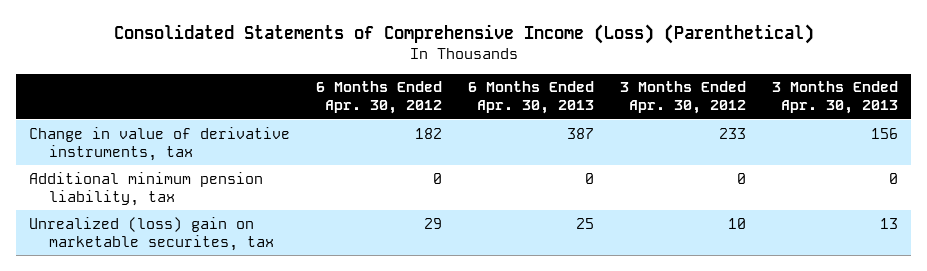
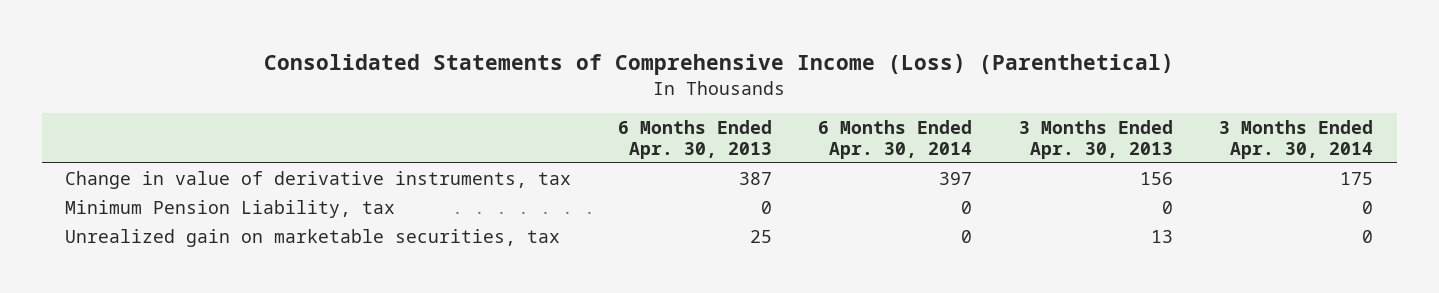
- | 6 Months Ended Apr. 30, 2012 | 6 Months Ended Apr. 30, 2013 | 3 Months Ended Apr. 30, 2012 | 3 Months Ended Apr. 30, 2013
+ | 6 Months Ended Apr. 30, 2013 | 6 Months Ended Apr. 30, 2014 | 3 Months Ended Apr. 30, 2013 | 3 Months Ended Apr. 30, 2014
- Additional minimum pension liability, tax | 0 | 0 | 0 | 0
- Unrealized (loss) gain on marketable securites, tax | 29 | 25 | 10 | 13
+ Minimum Pension Liability, tax | 0 | 0 | 0 | 0
+ Unrealized gain on marketable securities, tax | 25 | 0 | 13 | 0

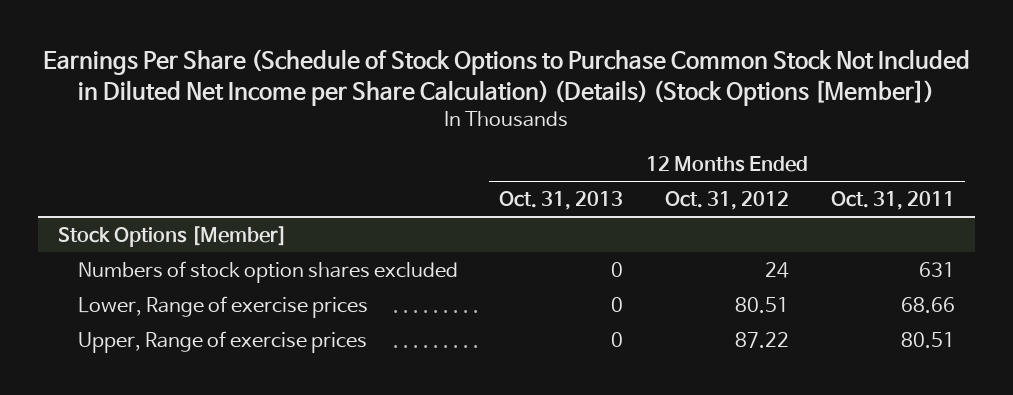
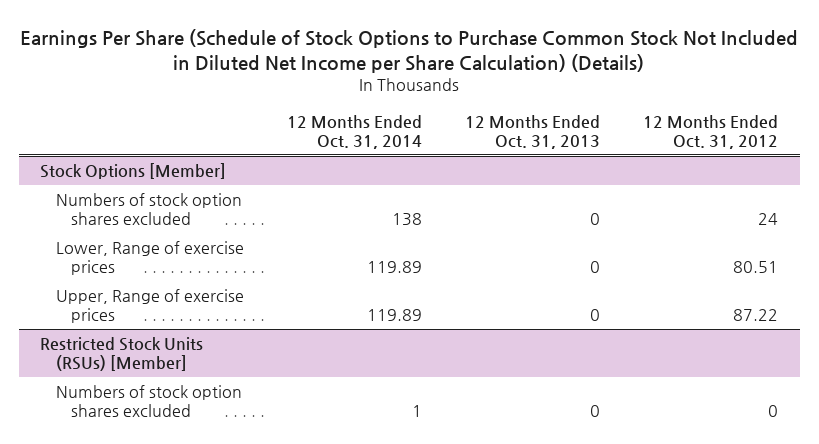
- Earnings Per Share (Schedule of Stock Options to Purchase Common Stock Not Included in Diluted Net Income per Share Calculation) (Details) (Stock Options [Member])
+ Earnings Per Share (Schedule of Stock Options to Purchase Common Stock Not Included in Diluted Net Income per Share Calculation) (Details)
- | 12 Months Ended Oct. 31, 2013 | 12 Months Ended Oct. 31, 2012 | 12 Months Ended Oct. 31, 2011
+ | 12 Months Ended Oct. 31, 2014 | 12 Months Ended Oct. 31, 2013 | 12 Months Ended Oct. 31, 2012
+ Restricted Stock Units (RSUs) [Member]
+ Numbers of stock option shares excluded | 1 | 0 | 0

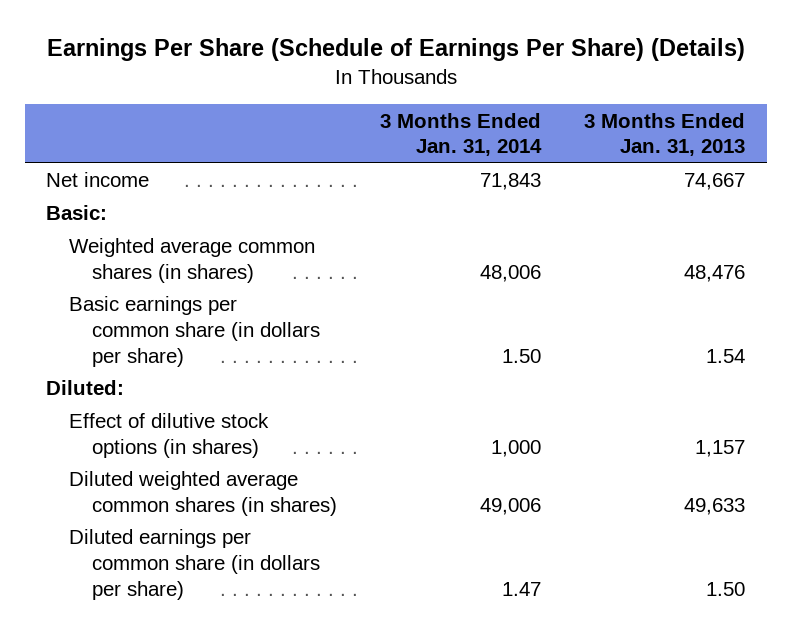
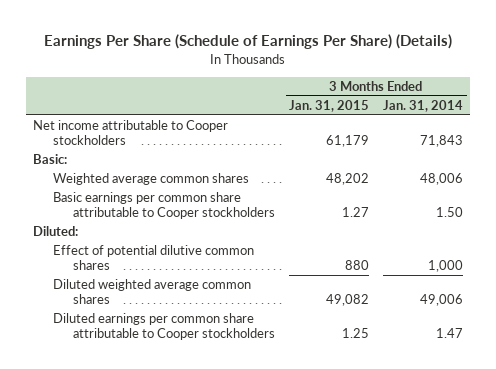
- | 3 Months Ended Jan. 31, 2014 | 3 Months Ended Jan. 31, 2013
+ | 3 Months Ended Jan. 31, 2015 | 3 Months Ended Jan. 31, 2014
- Net income | 71,843 | 74,667
+ Net income attributable to Cooper stockholders | 61,179 | 71,843
- Weighted average common shares (in shares) | 48,006 | 48,476
- Basic earnings per common share (in dollars per share) | 1.50 | 1.54
+ Weighted average common shares | 48,202 | 48,006
+ Basic earnings per common share attributable to Cooper stockholders | 1.27 | 1.50
- Effect of dilutive stock options (in shares) | 1,000 | 1,157
- Diluted weighted average common shares (in shares) | 49,006 | 49,633
- Diluted earnings per common share (in dollars per share) | 1.47 | 1.50
+ Effect of potential dilutive common shares | 880 | 1,000
+ Diluted weighted average common shares | 49,082 | 49,006
+ Diluted earnings per common share attributable to Cooper stockholders | 1.25 | 1.47

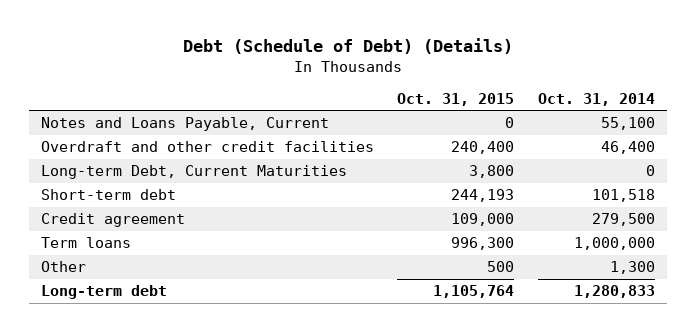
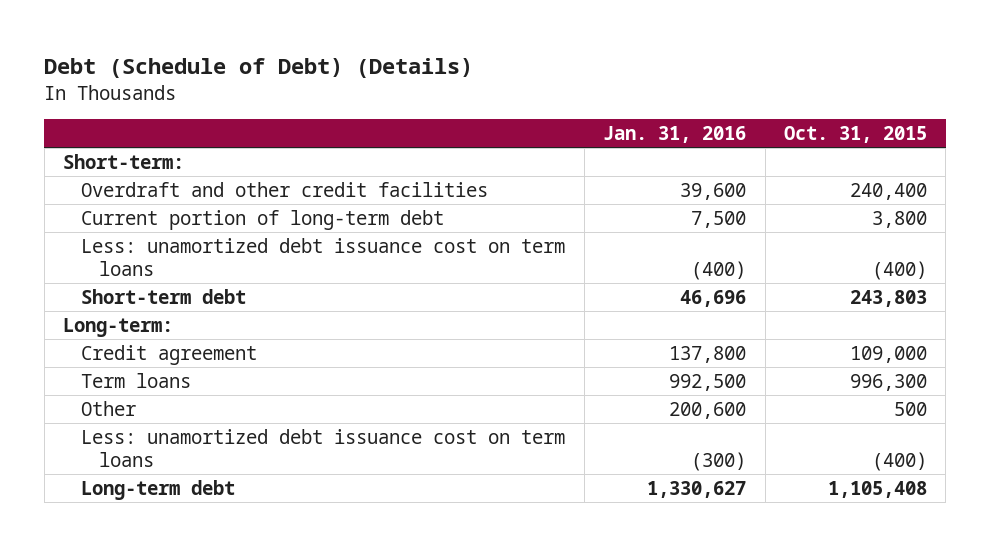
- | Oct. 31, 2015 | Oct. 31, 2014
+ | Jan. 31, 2016 | Oct. 31, 2015
- Notes and Loans Payable, Current | 0 | 55,100
+ Short-term:
- Long-term Debt, Current Maturities | 3,800 | 0
- Short-term debt | 244,193 | 101,518
+ Current portion of long-term debt | 7,500 | 3,800
+ Less: unamortized debt issuance cost on term loans | (400) | (400)
+ Short-term debt | 46,696 | 243,803
+ Long-term:
- Long-term debt | 1,105,764 | 1,280,833
+ Less: unamortized debt issuance cost on term loans | (300) | (400)
+ Long-term debt | 1,330,627 | 1,105,408

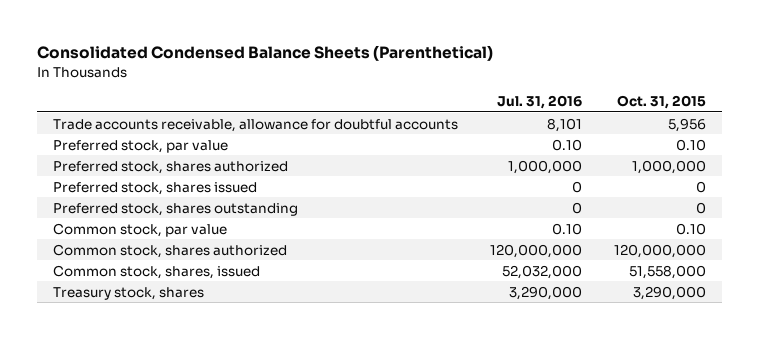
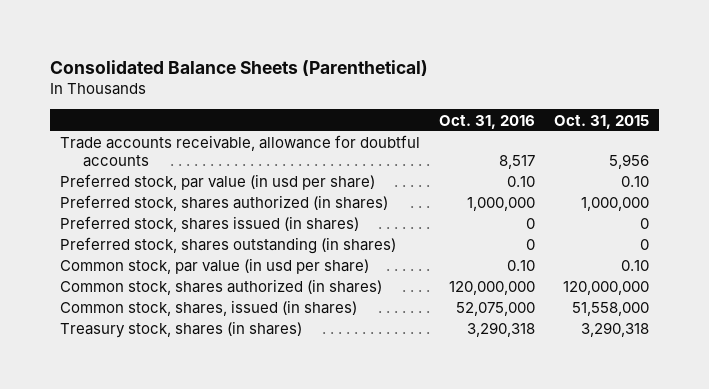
- Consolidated Condensed Balance Sheets (Parenthetical)
+ Consolidated Balance Sheets (Parenthetical)
- | Jul. 31, 2016 | Oct. 31, 2015
+ | Oct. 31, 2016 | Oct. 31, 2015
- Preferred stock, par value | 0.10 | 0.10
- Preferred stock, shares authorized | 1,000,000 | 1,000,000
- Preferred stock, shares issued | 0 | 0
- Preferred stock, shares outstanding | 0 | 0
- Common stock, par value | 0.10 | 0.10
- Common stock, shares authorized | 120,000,000 | 120,000,000
- Common stock, shares, issued | 52,032,000 | 51,558,000
- Treasury stock, shares | 3,290,000 | 3,290,000
+ Preferred stock, par value (in usd per share) | 0.10 | 0.10
+ Preferred stock, shares authorized (in shares) | 1,000,000 | 1,000,000
+ Preferred stock, shares issued (in shares) | 0 | 0
+ Preferred stock, shares outstanding (in shares) | 0 | 0
+ Common stock, par value (in usd per share) | 0.10 | 0.10
+ Common stock, shares authorized (in shares) | 120,000,000 | 120,000,000
+ Common stock, shares, issued (in shares) | 52,075,000 | 51,558,000
+ Treasury stock, shares (in shares) | 3,290,318 | 3,290,318

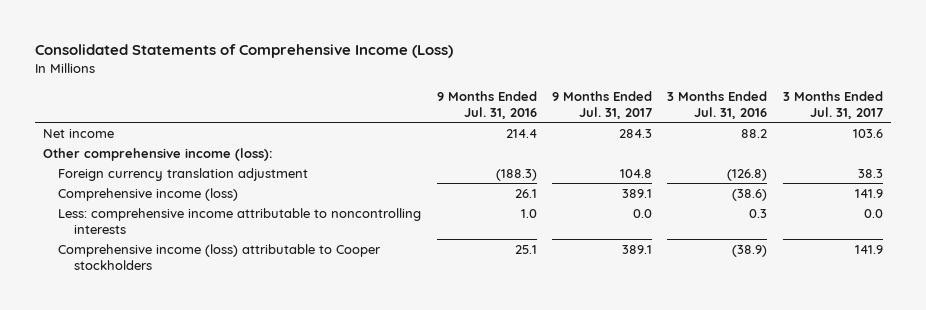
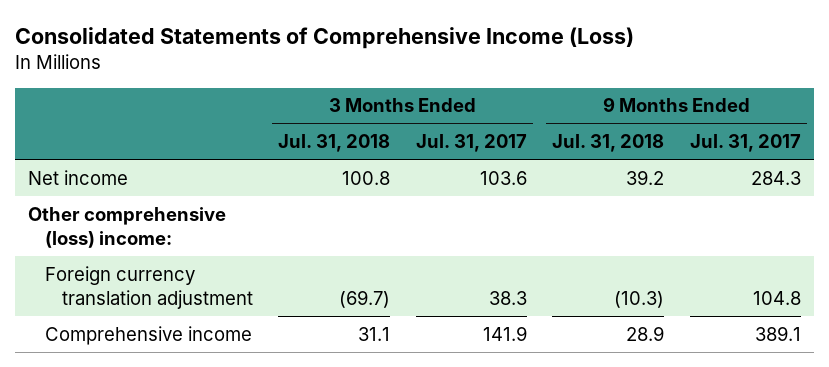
- | 9 Months Ended Jul. 31, 2016 | 9 Months Ended Jul. 31, 2017 | 3 Months Ended Jul. 31, 2016 | 3 Months Ended Jul. 31, 2017
+ | 3 Months Ended Jul. 31, 2018 | 3 Months Ended Jul. 31, 2017 | 9 Months Ended Jul. 31, 2018 | 9 Months Ended Jul. 31, 2017
- Other comprehensive income (loss):
+ Other comprehensive (loss) income:
- Comprehensive income (loss) | 26.1 | 389.1 | (38.6) | 141.9
- Less: comprehensive income attributable to noncontrolling interests | 1.0 | 0.0 | 0.3 | 0.0
- Comprehensive income (loss) attributable to Cooper stockholders | 25.1 | 389.1 | (38.9) | 141.9
+ Comprehensive income | 31.1 | 141.9 | 28.9 | 389.1

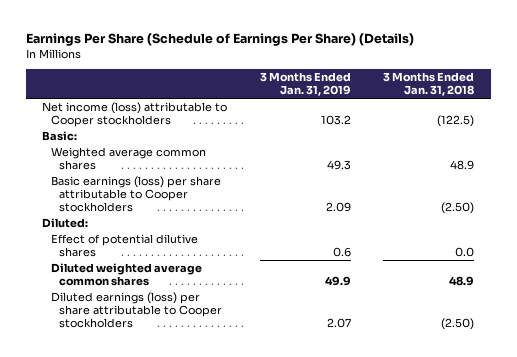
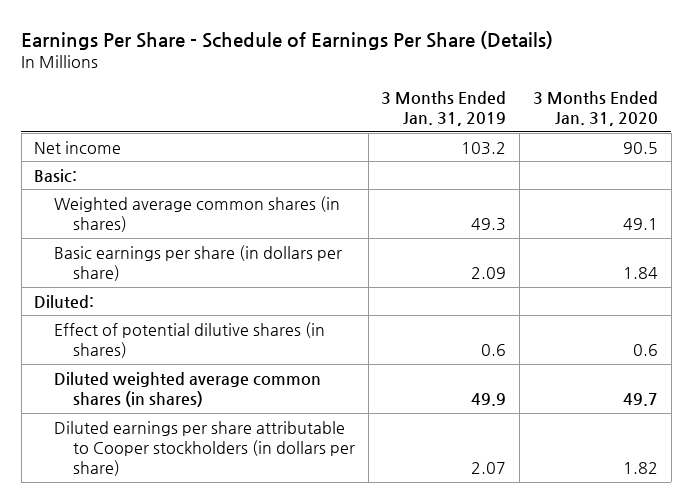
- Earnings Per Share (Schedule of Earnings Per Share) (Details)
+ Earnings Per Share - Schedule of Earnings Per Share (Details)
- | 3 Months Ended Jan. 31, 2019 | 3 Months Ended Jan. 31, 2018
+ | 3 Months Ended Jan. 31, 2019 | 3 Months Ended Jan. 31, 2020
- Net income (loss) attributable to Cooper stockholders | 103.2 | (122.5)
+ Net income | 103.2 | 90.5
- Weighted average common shares | 49.3 | 48.9
- Basic earnings (loss) per share attributable to Cooper stockholders | 2.09 | (2.50)
+ Weighted average common shares (in shares) | 49.3 | 49.1
+ Basic earnings per share (in dollars per share) | 2.09 | 1.84
- Effect of potential dilutive shares | 0.6 | 0.0
- Diluted weighted average common shares | 49.9 | 48.9
- Diluted earnings (loss) per share attributable to Cooper stockholders | 2.07 | (2.50)
+ Effect of potential dilutive shares (in shares) | 0.6 | 0.6
+ Diluted weighted average common shares (in shares) | 49.9 | 49.7
+ Diluted earnings per share attributable to Cooper stockholders (in dollars per share) | 2.07 | 1.82

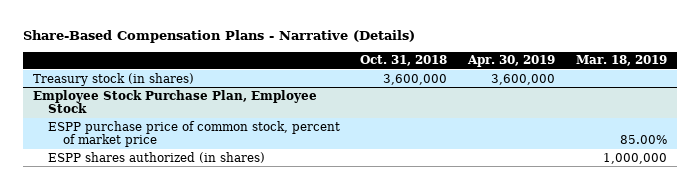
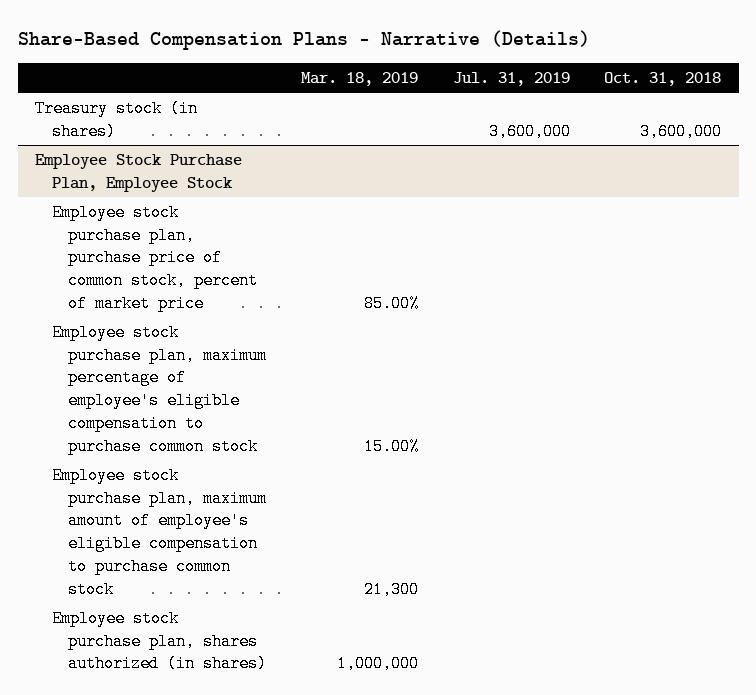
- | Oct. 31, 2018 | Apr. 30, 2019 | Mar. 18, 2019
+ | Mar. 18, 2019 | Jul. 31, 2019 | Oct. 31, 2018
@ Employee Stock Purchase Plan, Employee Stock
- ESPP purchase price of common stock, percent of market price | | | 85.00%
- ESPP shares authorized (in shares) | | | 1,000,000
+ Employee stock purchase plan, purchase price of common stock, percent of market price | 85.00% | |
+ Employee stock purchase plan, maximum percentage of employee's eligible compensation to purchase common stock | 15.00% | |
+ Employee stock purchase plan, maximum amount of employee's eligible compensation to purchase common stock | 21,300 | |
+ Employee stock purchase plan, shares authorized (in shares) | 1,000,000 | |

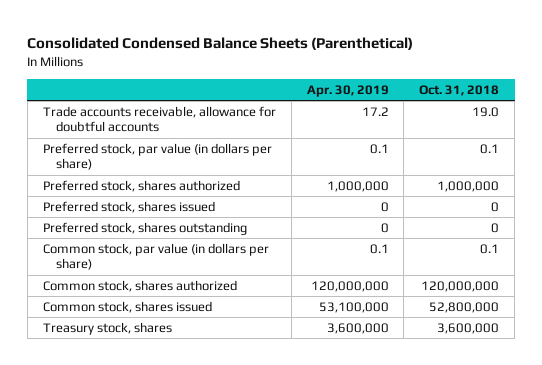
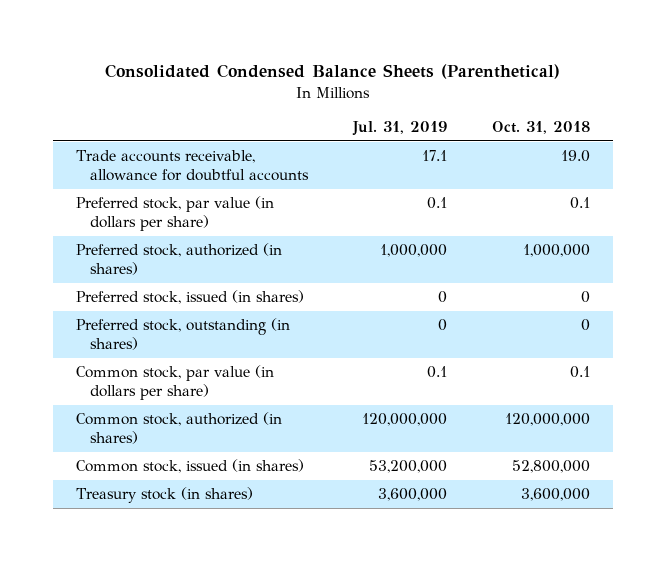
- | Apr. 30, 2019 | Oct. 31, 2018
+ | Jul. 31, 2019 | Oct. 31, 2018
- Preferred stock, shares authorized | 1,000,000 | 1,000,000
- Preferred stock, shares issued | 0 | 0
- Preferred stock, shares outstanding | 0 | 0
+ Preferred stock, authorized (in shares) | 1,000,000 | 1,000,000
+ Preferred stock, issued (in shares) | 0 | 0
+ Preferred stock, outstanding (in shares) | 0 | 0
- Common stock, shares authorized | 120,000,000 | 120,000,000
- Common stock, shares issued | 53,100,000 | 52,800,000
- Treasury stock, shares | 3,600,000 | 3,600,000
+ Common stock, authorized (in shares) | 120,000,000 | 120,000,000
+ Common stock, issued (in shares) | 53,200,000 | 52,800,000
+ Treasury stock (in shares) | 3,600,000 | 3,600,000

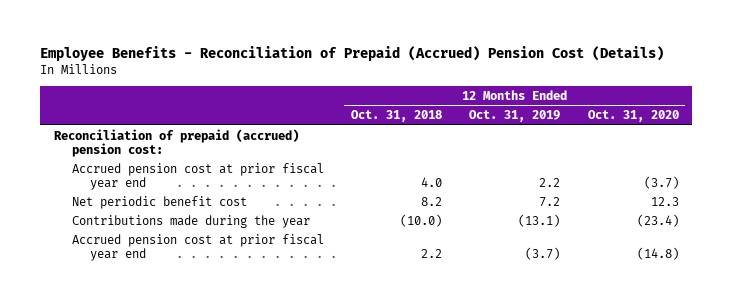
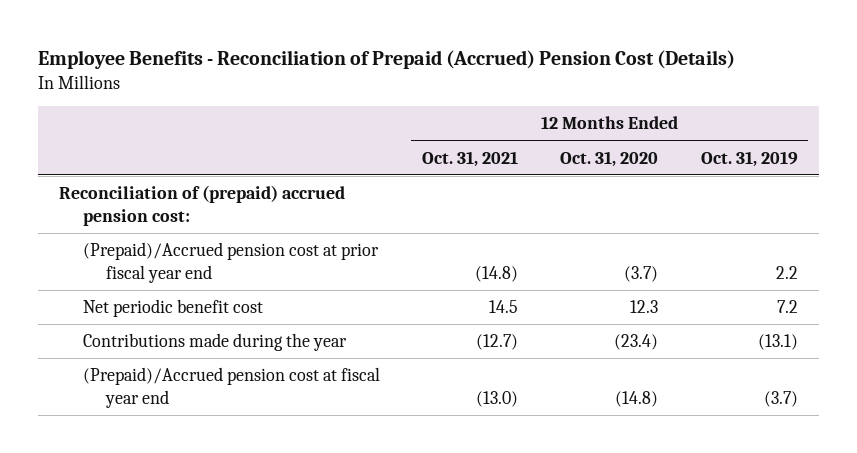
- | 12 Months Ended Oct. 31, 2018 | 12 Months Ended Oct. 31, 2019 | 12 Months Ended Oct. 31, 2020
+ | 12 Months Ended Oct. 31, 2021 | 12 Months Ended Oct. 31, 2020 | 12 Months Ended Oct. 31, 2019
- Reconciliation of prepaid (accrued) pension cost:
- Accrued pension cost at prior fiscal year end | 4.0 | 2.2 | (3.7)
+ Reconciliation of (prepaid) accrued pension cost:
+ (Prepaid)/Accrued pension cost at prior fiscal year end | (14.8) | (3.7) | 2.2
- Accrued pension cost at prior fiscal year end | 2.2 | (3.7) | (14.8)
+ (Prepaid)/Accrued pension cost at fiscal year end | (13.0) | (14.8) | (3.7)

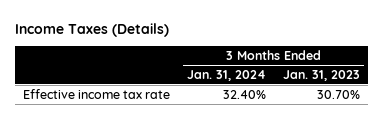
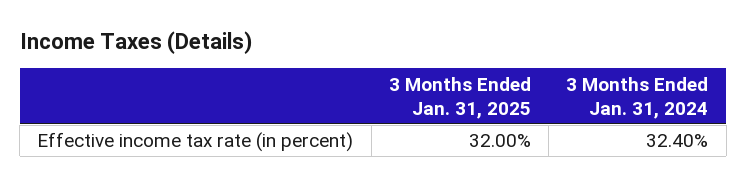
- | 3 Months Ended Jan. 31, 2024 | 3 Months Ended Jan. 31, 2023
+ | 3 Months Ended Jan. 31, 2025 | 3 Months Ended Jan. 31, 2024
- Effective income tax rate | 32.40% | 30.70%
+ Effective income tax rate (in percent) | 32.00% | 32.40%

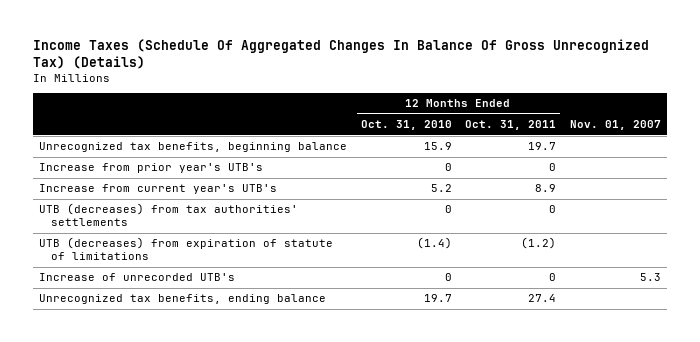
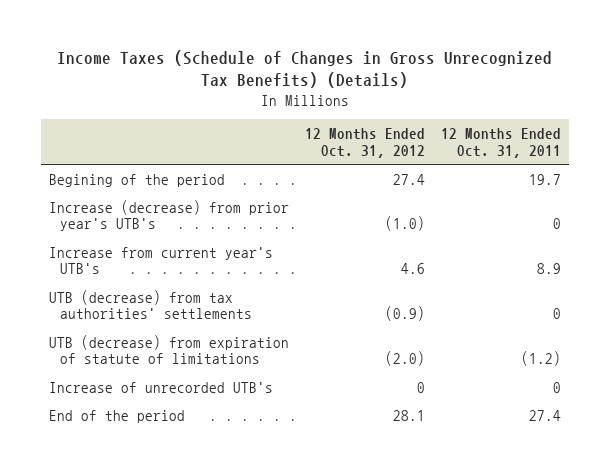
- Income Taxes (Schedule Of Aggregated Changes In Balance Of Gross Unrecognized Tax) (Details)
+ Income Taxes (Schedule of Changes in Gross Unrecognized Tax Benefits) (Details)
- | 12 Months Ended Oct. 31, 2010 | 12 Months Ended Oct. 31, 2011 | Nov. 01, 2007
+ | 12 Months Ended Oct. 31, 2012 | 12 Months Ended Oct. 31, 2011
- Unrecognized tax benefits, beginning balance | 15.9 | 19.7 |
- Increase from prior year's UTB's | 0 | 0 |
+ Begining of the period | 27.4 | 19.7
+ Increase (decrease) from prior year's UTB's | (1.0) | 0
- UTB (decreases) from tax authorities' settlements | 0 | 0 |
- UTB (decreases) from expiration of statute of limitations | (1.4) | (1.2) |
+ UTB (decrease) from tax authorities' settlements | (0.9) | 0
+ UTB (decrease) from expiration of statute of limitations | (2.0) | (1.2)
- Unrecognized tax benefits, ending balance | 19.7 | 27.4 |
+ End of the period | 28.1 | 27.4

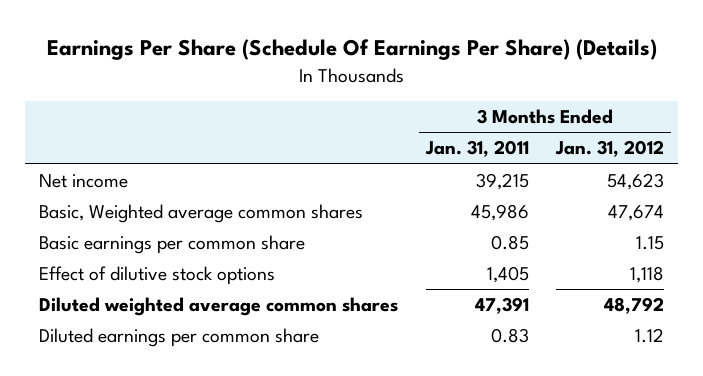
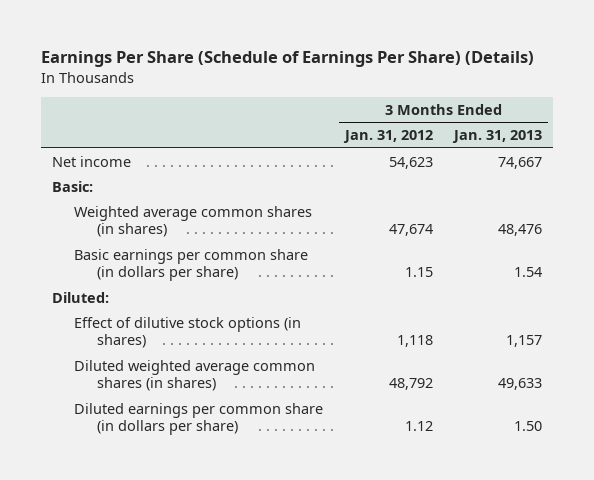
- Earnings Per Share (Schedule Of Earnings Per Share) (Details)
+ Earnings Per Share (Schedule of Earnings Per Share) (Details)
- | 3 Months Ended Jan. 31, 2011 | 3 Months Ended Jan. 31, 2012
+ | 3 Months Ended Jan. 31, 2012 | 3 Months Ended Jan. 31, 2013
- Basic, Weighted average common shares | 45,986 | 47,674
- Basic earnings per common share | 0.85 | 1.15
- Effect of dilutive stock options | 1,405 | 1,118
- Diluted weighted average common shares | 47,391 | 48,792
- Diluted earnings per common share | 0.83 | 1.12
+ Basic:
+ Weighted average common shares (in shares) | 47,674 | 48,476
+ Basic earnings per common share (in dollars per share) | 1.15 | 1.54
+ Diluted:
+ Effect of dilutive stock options (in shares) | 1,118 | 1,157
+ Diluted weighted average common shares (in shares) | 48,792 | 49,633
+ Diluted earnings per common share (in dollars per share) | 1.12 | 1.50

